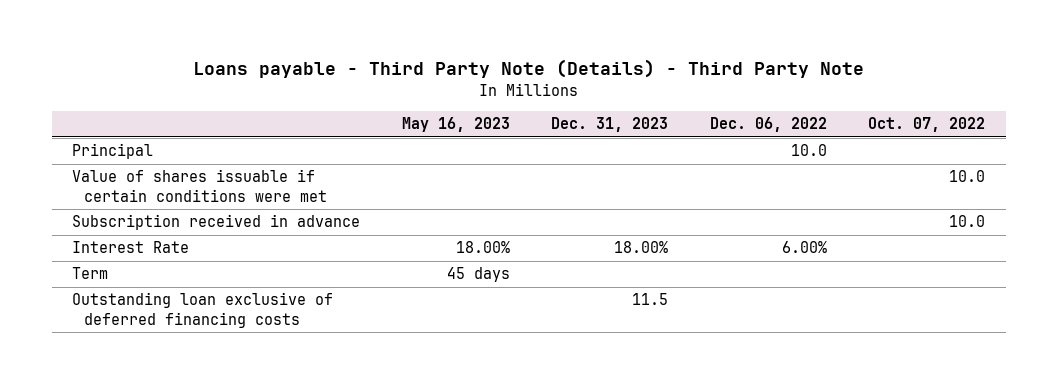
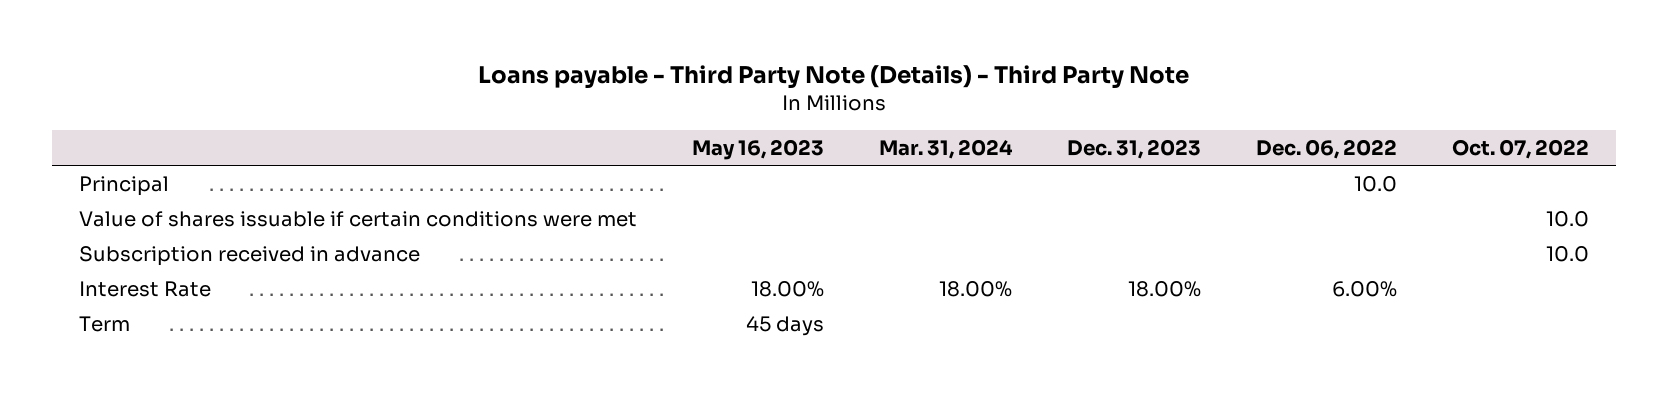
- | May 16, 2023 | Dec. 31, 2023 | Dec. 06, 2022 | Oct. 07, 2022
+ | May 16, 2023 | Mar. 31, 2024 | Dec. 31, 2023 | Dec. 06, 2022 | Oct. 07, 2022
- Outstanding loan exclusive of deferred financing costs | | 11.5 | |

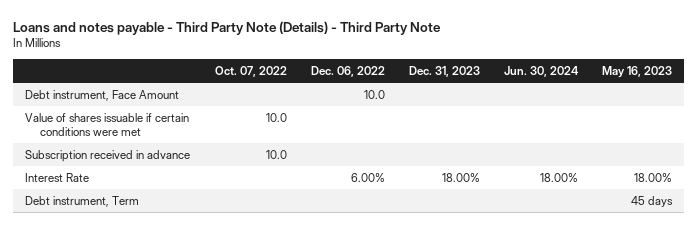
- Loans payable - Third Party Note (Details) - Third Party Note
+ Loans and notes payable - Third Party Note (Details) - Third Party Note
- | May 16, 2023 | Mar. 31, 2024 | Dec. 31, 2023 | Dec. 06, 2022 | Oct. 07, 2022
+ | Oct. 07, 2022 | Dec. 06, 2022 | Dec. 31, 2023 | Jun. 30, 2024 | May 16, 2023
- Principal | | | | 10.0 |
+ Debt instrument, Face Amount | | 10.0 | | |
- Term | 45 days | | | |
+ Debt instrument, Term | | | | | 45 days

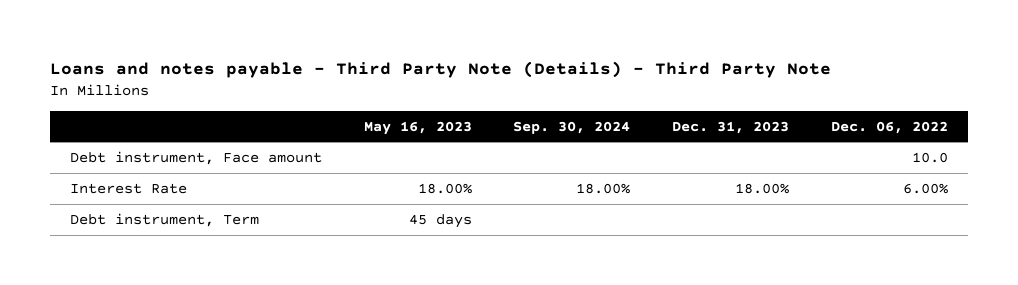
- | Oct. 07, 2022 | Dec. 06, 2022 | Dec. 31, 2023 | Jun. 30, 2024 | May 16, 2023
+ | May 16, 2023 | Sep. 30, 2024 | Dec. 31, 2023 | Dec. 06, 2022
- Debt instrument, Face Amount | | 10.0 | | |
- Value of shares issuable if certain conditions were met | 10.0 | | | |
- Subscription received in advance | 10.0 | | | |
+ Debt instrument, Face amount | | | | 10.0

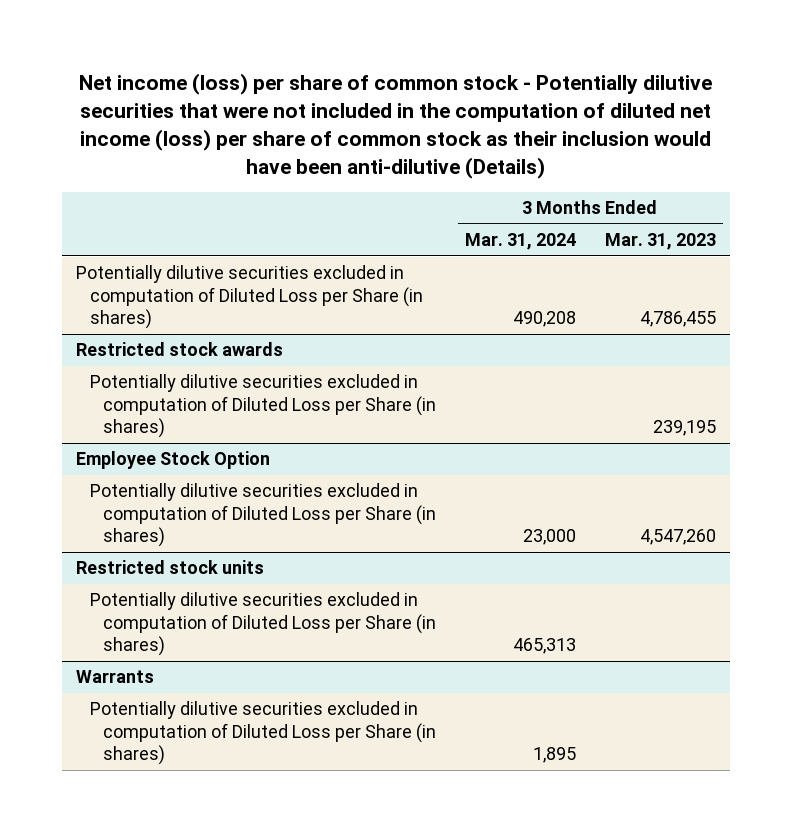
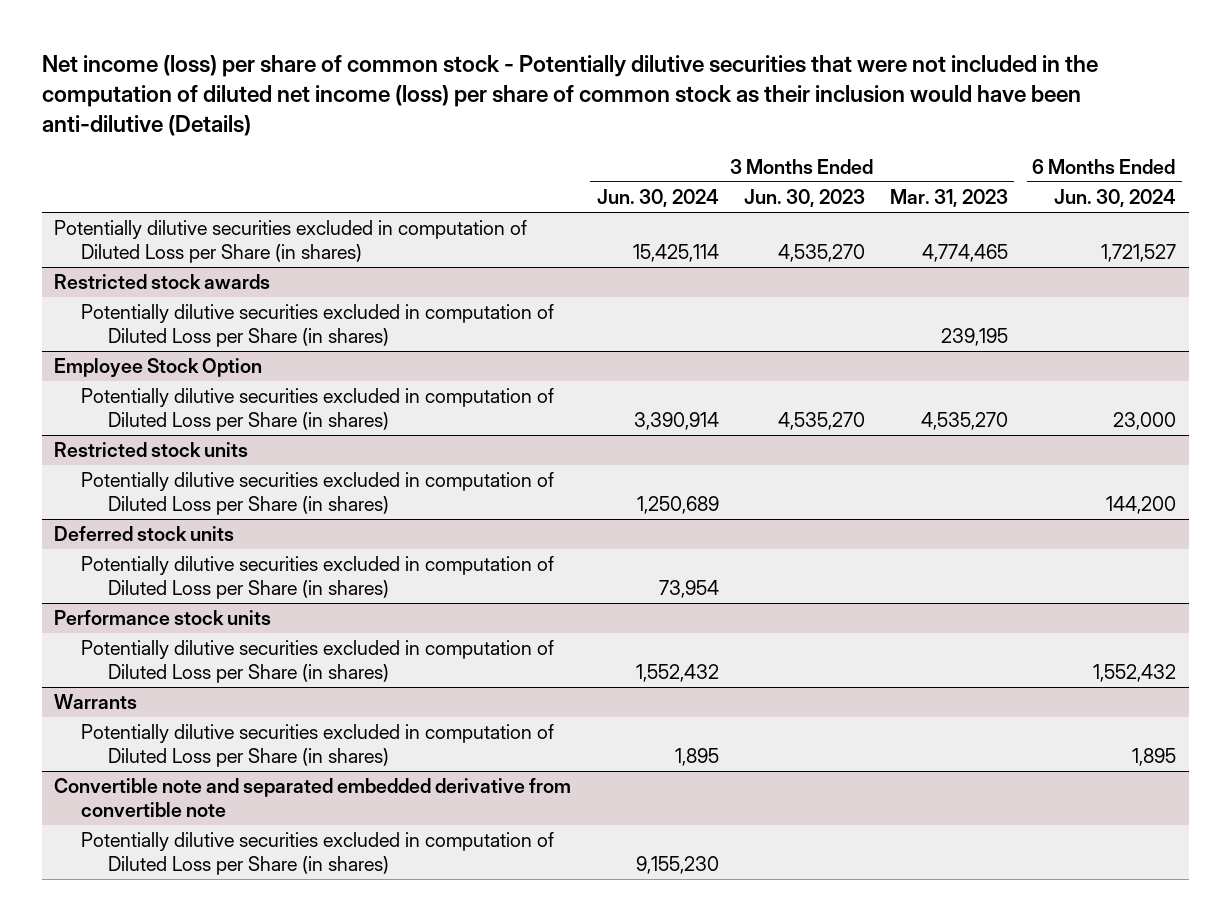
- | 3 Months Ended Mar. 31, 2024 | 3 Months Ended Mar. 31, 2023
+ | 3 Months Ended Jun. 30, 2024 | 3 Months Ended Jun. 30, 2023 | 3 Months Ended Mar. 31, 2023 | 6 Months Ended Jun. 30, 2024
- Potentially dilutive securities excluded in computation of Diluted Loss per Share (in shares) | 490,208 | 4,786,455
+ Potentially dilutive securities excluded in computation of Diluted Loss per Share (in shares) | 15,425,114 | 4,535,270 | 4,774,465 | 1,721,527
@ Employee Stock Option
- Potentially dilutive securities excluded in computation of Diluted Loss per Share (in shares) | 23,000 | 4,547,260
+ Potentially dilutive securities excluded in computation of Diluted Loss per Share (in shares) | 3,390,914 | 4,535,270 | 4,535,270 | 23,000
+ Deferred stock units
+ Potentially dilutive securities excluded in computation of Diluted Loss per Share (in shares) | 73,954 | | |
+ Performance stock units
+ Potentially dilutive securities excluded in computation of Diluted Loss per Share (in shares) | 1,552,432 | | | 1,552,432
+ Convertible note and separated embedded derivative from convertible note
+ Potentially dilutive securities excluded in computation of Diluted Loss per Share (in shares) | 9,155,230 | | |

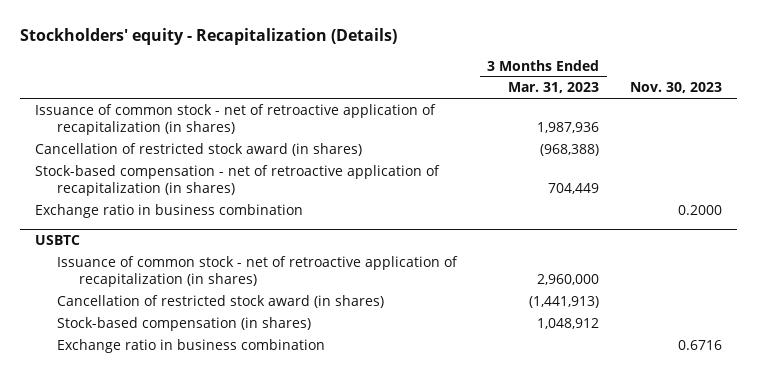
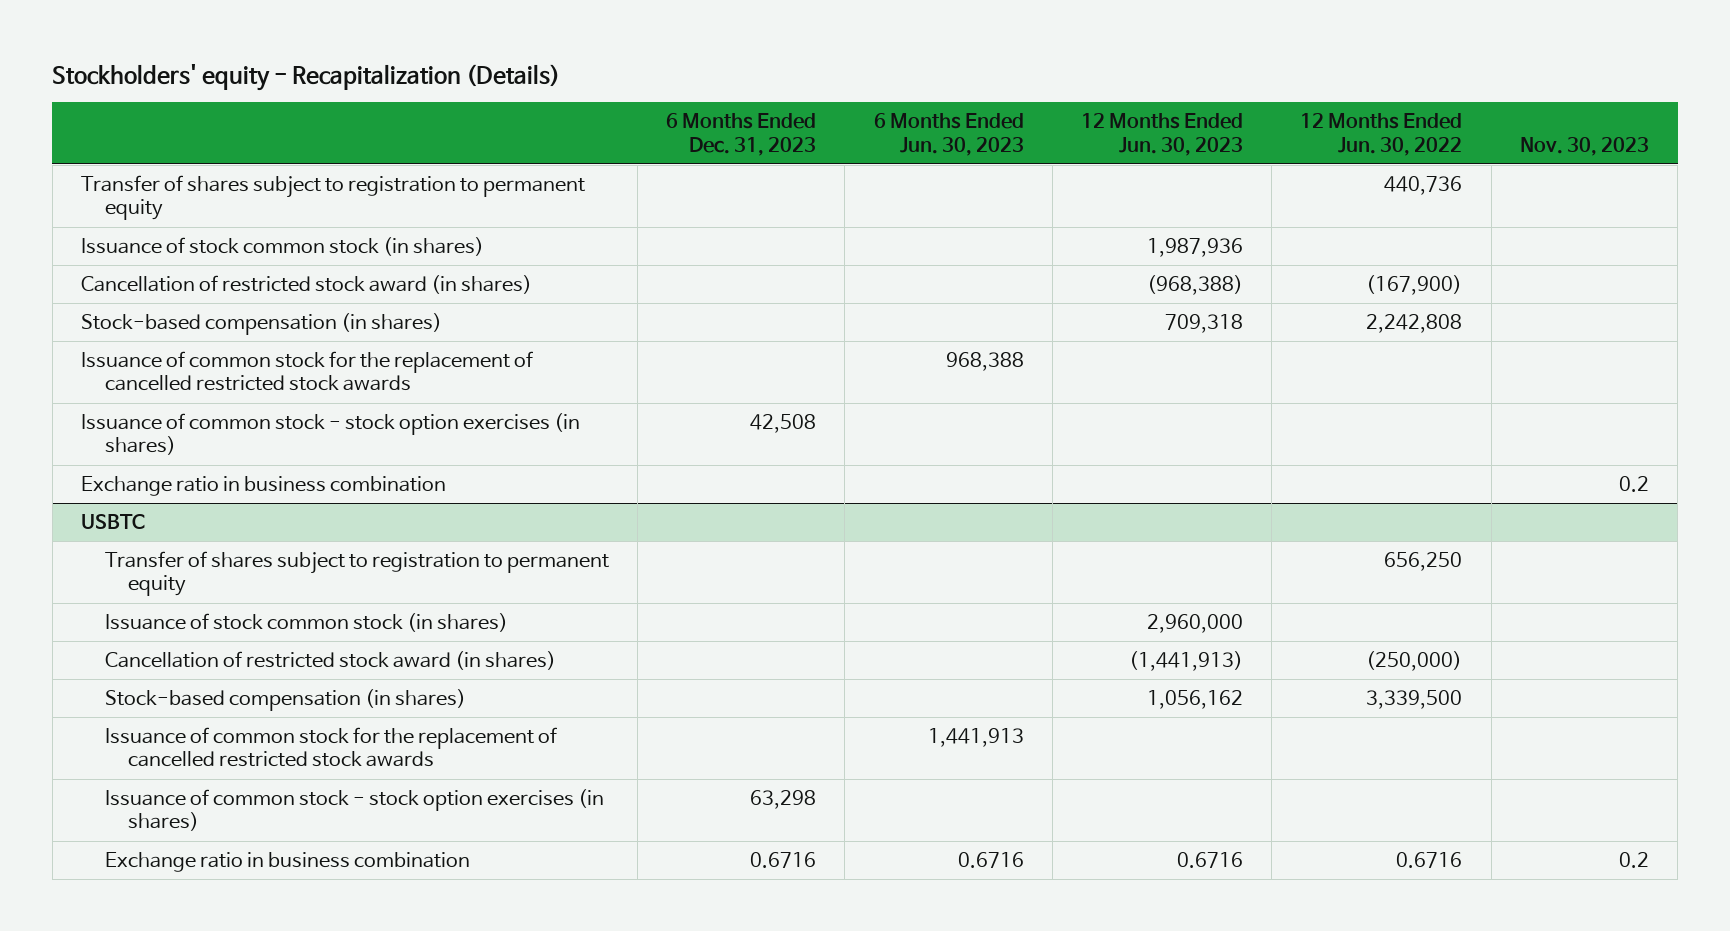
- | 3 Months Ended Mar. 31, 2023 | Nov. 30, 2023
+ | 6 Months Ended Dec. 31, 2023 | 6 Months Ended Jun. 30, 2023 | 12 Months Ended Jun. 30, 2023 | 12 Months Ended Jun. 30, 2022 | Nov. 30, 2023
- Issuance of common stock - net of retroactive application of recapitalization (in shares) | 1,987,936 |
+ Transfer of shares subject to registration to permanent equity | | | | 440,736 |
+ Issuance of stock common stock (in shares) | | | 1,987,936 | |
- Stock-based compensation - net of retroactive application of recapitalization (in shares) | 704,449 |
- Exchange ratio in business combination | | 0.2000
+ Stock-based compensation (in shares) | | | 709,318 | 2,242,808 |
+ Issuance of common stock for the replacement of cancelled restricted stock awards | | 968,388 | | |
+ Issuance of common stock - stock option exercises (in shares) | 42,508 | | | |
+ Exchange ratio in business combination | | | | | 0.2
@ USBTC
- Issuance of common stock - net of retroactive application of recapitalization (in shares) | 2,960,000 |
+ Transfer of shares subject to registration to permanent equity | | | | 656,250 |
+ Issuance of stock common stock (in shares) | | | 2,960,000 | |
- Exchange ratio in business combination | | 0.6716
+ Issuance of common stock for the replacement of cancelled restricted stock awards | | 1,441,913 | | |
+ Issuance of common stock - stock option exercises (in shares) | 63,298 | | | |
+ Exchange ratio in business combination | 0.6716 | 0.6716 | 0.6716 | 0.6716 | 0.2

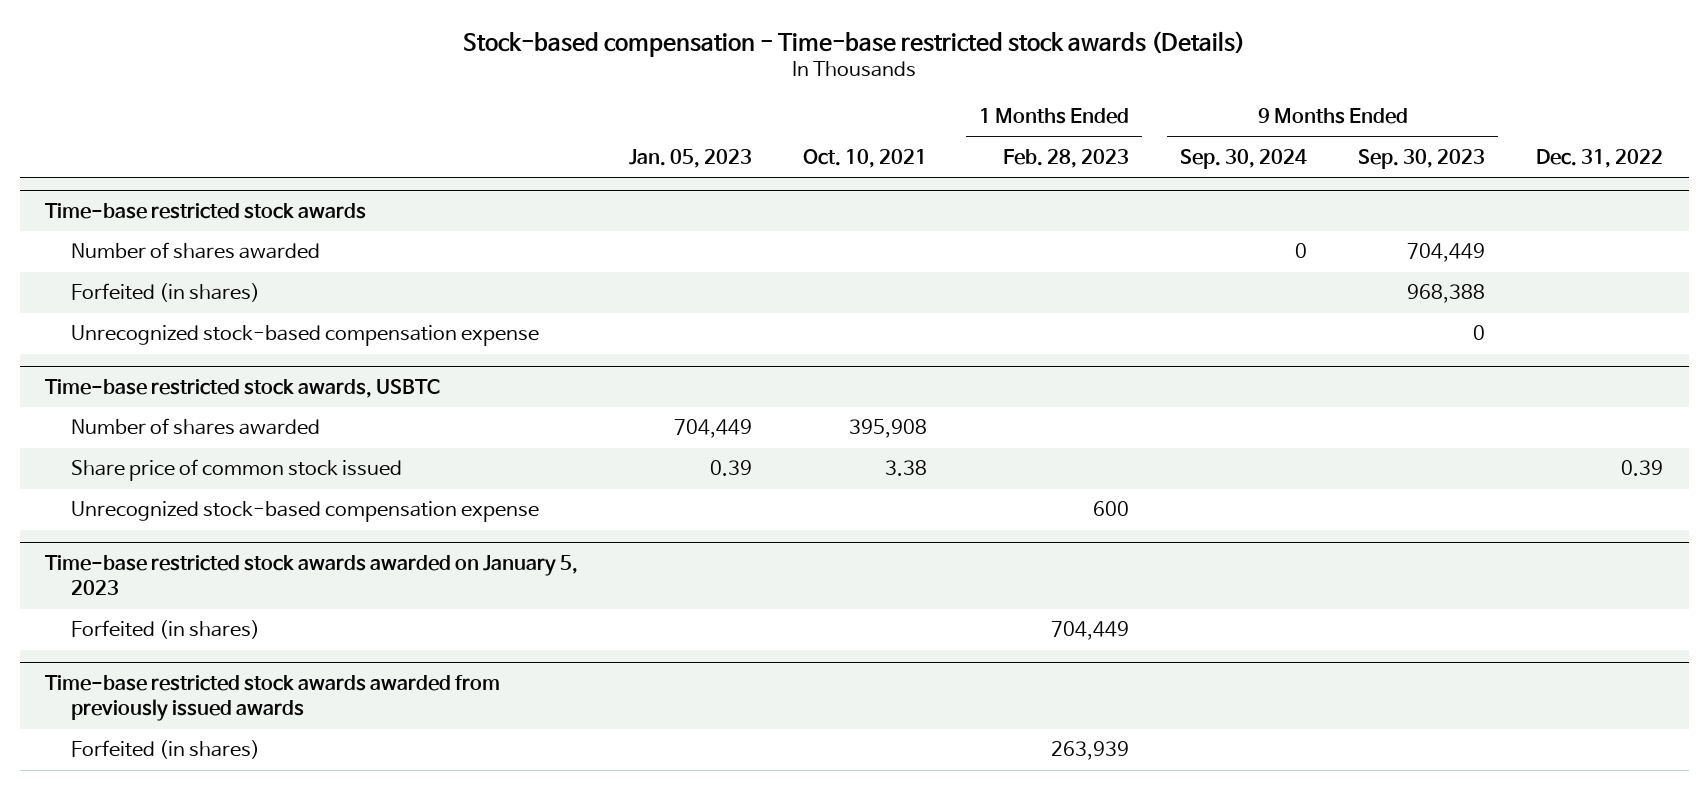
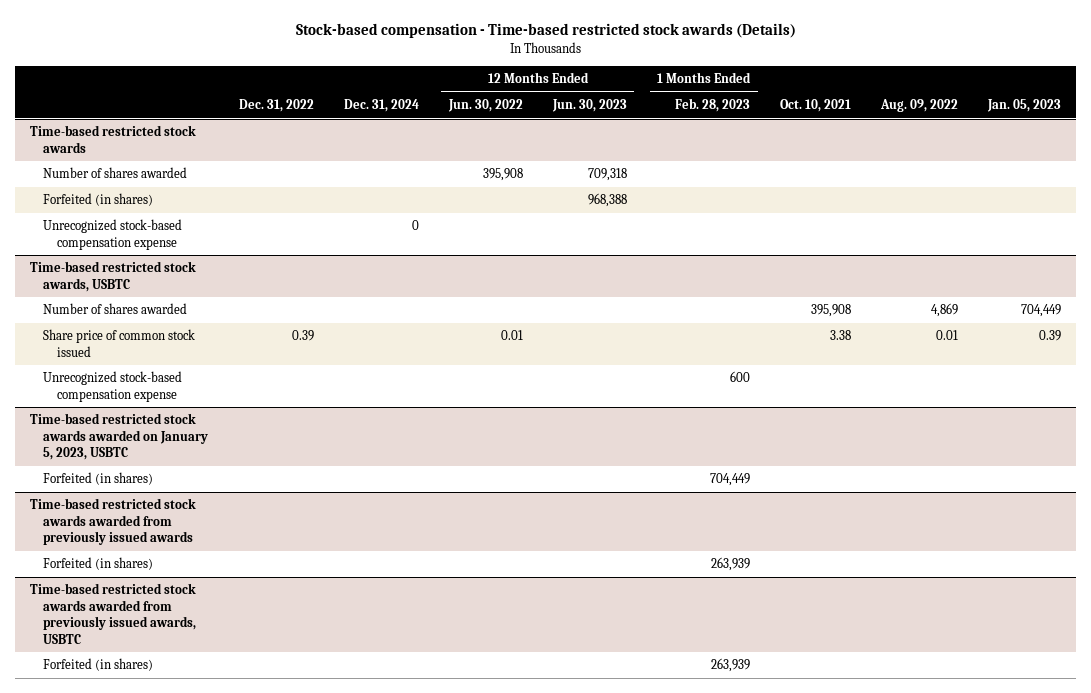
- Stock-based compensation - Time-base restricted stock awards (Details)
+ Stock-based compensation - Time-based restricted stock awards (Details)
- | Jan. 05, 2023 | Oct. 10, 2021 | 1 Months Ended Feb. 28, 2023 | 9 Months Ended Sep. 30, 2024 | 9 Months Ended Sep. 30, 2023 | Dec. 31, 2022
+ | Dec. 31, 2022 | Dec. 31, 2024 | 12 Months Ended Jun. 30, 2022 | 12 Months Ended Jun. 30, 2023 | 1 Months Ended Feb. 28, 2023 | Oct. 10, 2021 | Aug. 09, 2022 | Jan. 05, 2023
- Time-base restricted stock awards
+ Time-based restricted stock awards
- Time-base restricted stock awards, USBTC
+ Time-based restricted stock awards, USBTC
- Time-base restricted stock awards awarded on January 5, 2023
+ Time-based restricted stock awards awarded on January 5, 2023, USBTC
- Time-base restricted stock awards awarded from previously issued awards
+ Time-based restricted stock awards awarded from previously issued awards
+ Time-based restricted stock awards awarded from previously issued awards, USBTC
+ Forfeited (in shares) | | | | | 263,939 | | |

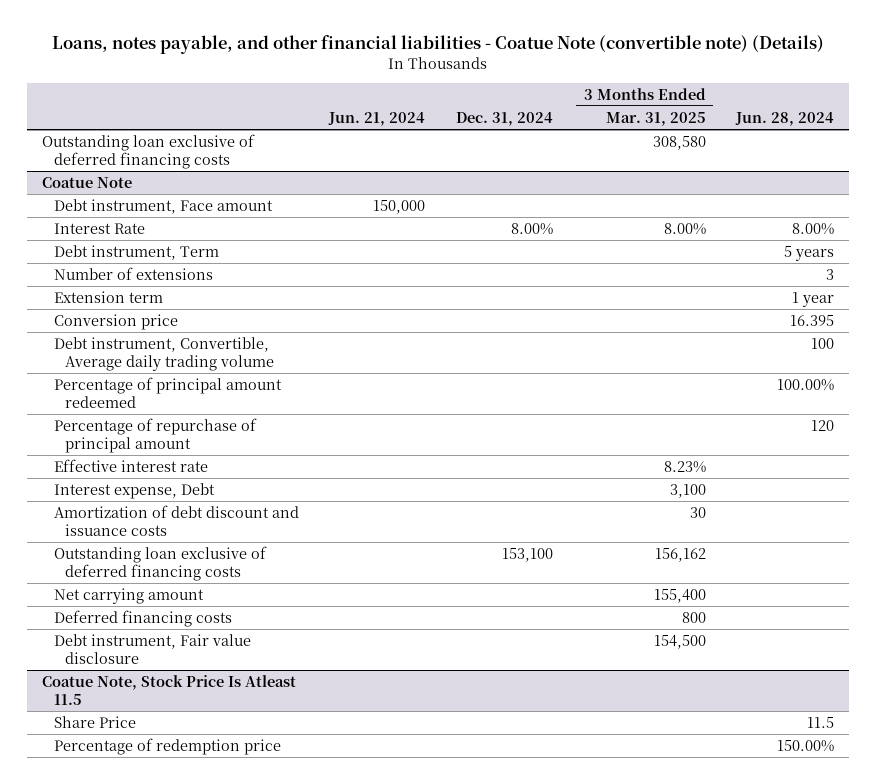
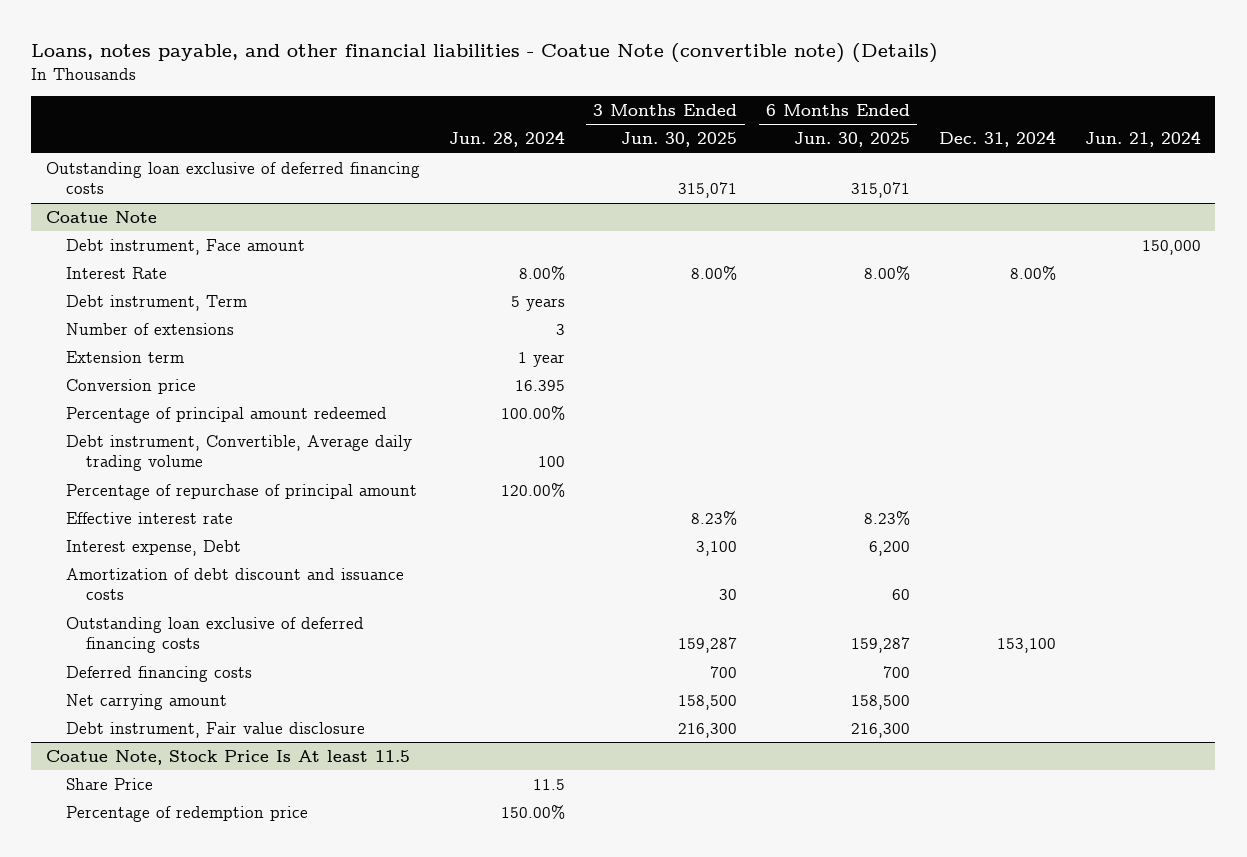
- | Jun. 21, 2024 | Dec. 31, 2024 | 3 Months Ended Mar. 31, 2025 | Jun. 28, 2024
+ | Jun. 28, 2024 | 3 Months Ended Jun. 30, 2025 | 6 Months Ended Jun. 30, 2025 | Dec. 31, 2024 | Jun. 21, 2024
@ Coatue Note
- Percentage of repurchase of principal amount | | | | 120
moved down: Debt instrument, Convertible, Average daily trading volume | 100 | | | |
+ Percentage of repurchase of principal amount | 120.00% | | | |
moved down: Net carrying amount | | 158,500 | 158,500 | |
- Coatue Note, Stock Price Is Atleast 11.5
+ Coatue Note, Stock Price Is At least 11.5

